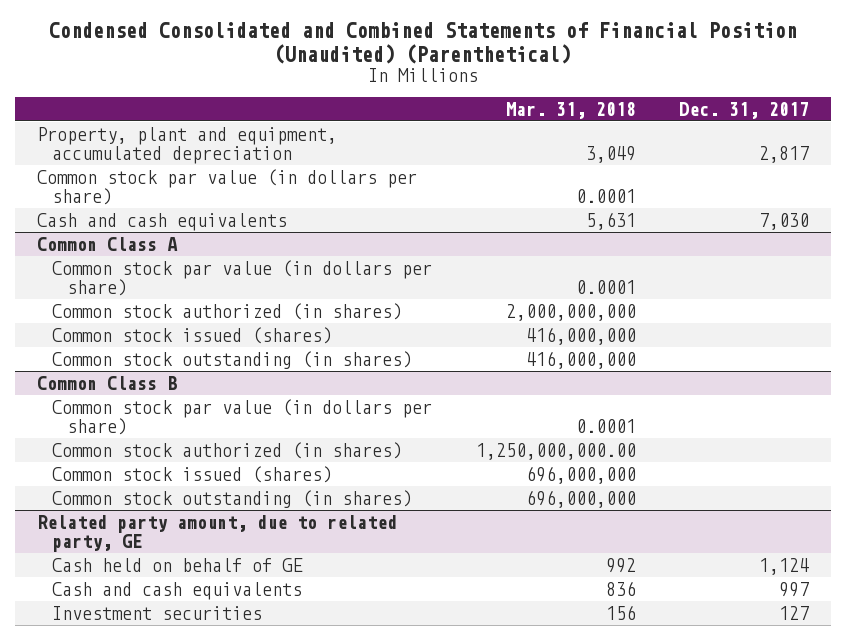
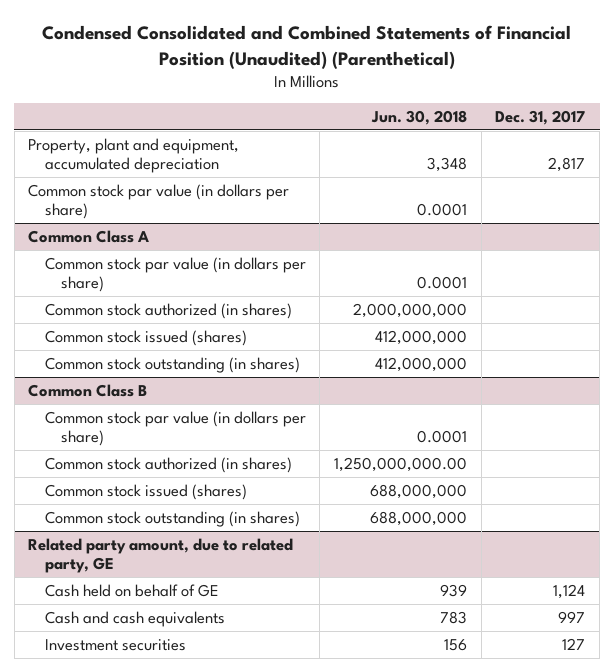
- | Mar. 31, 2018 | Dec. 31, 2017
+ | Jun. 30, 2018 | Dec. 31, 2017
- Cash and cash equivalents | 5,631 | 7,030

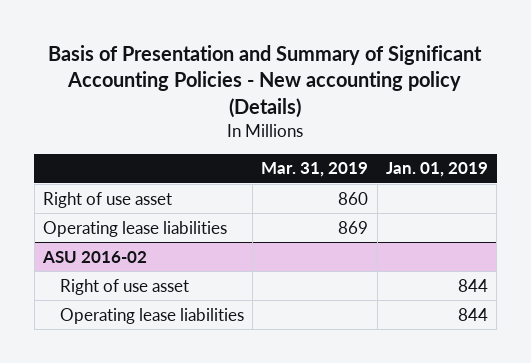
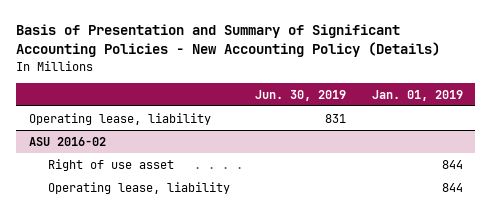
- Basis of Presentation and Summary of Significant Accounting Policies - New accounting policy (Details)
+ Basis of Presentation and Summary of Significant Accounting Policies - New Accounting Policy (Details)
- | Mar. 31, 2019 | Jan. 01, 2019
+ | Jun. 30, 2019 | Jan. 01, 2019
- Right of use asset | 860 |
- Operating lease liabilities | 869 |
+ Operating lease, liability | 831 |
@ ASU 2016-02
- Operating lease liabilities | | 844
+ Operating lease, liability | | 844

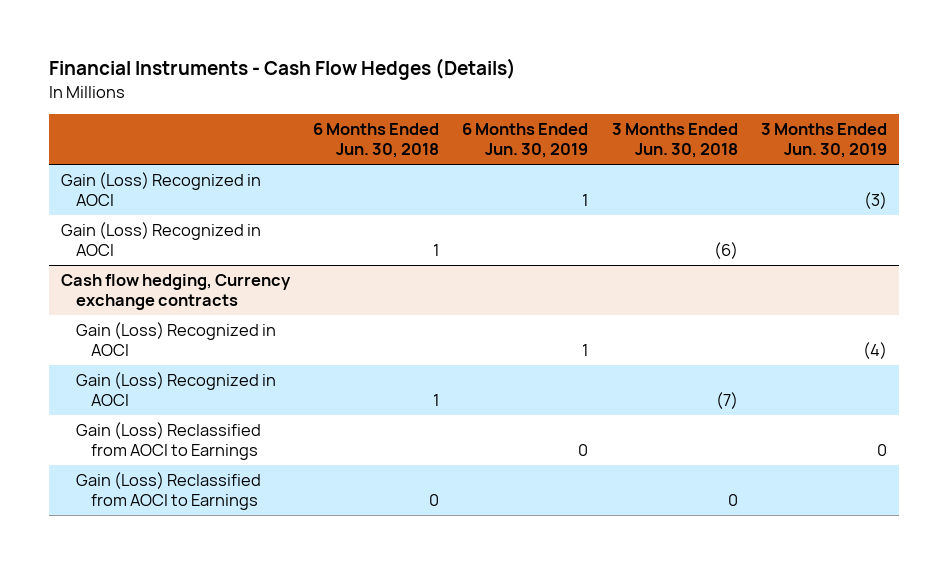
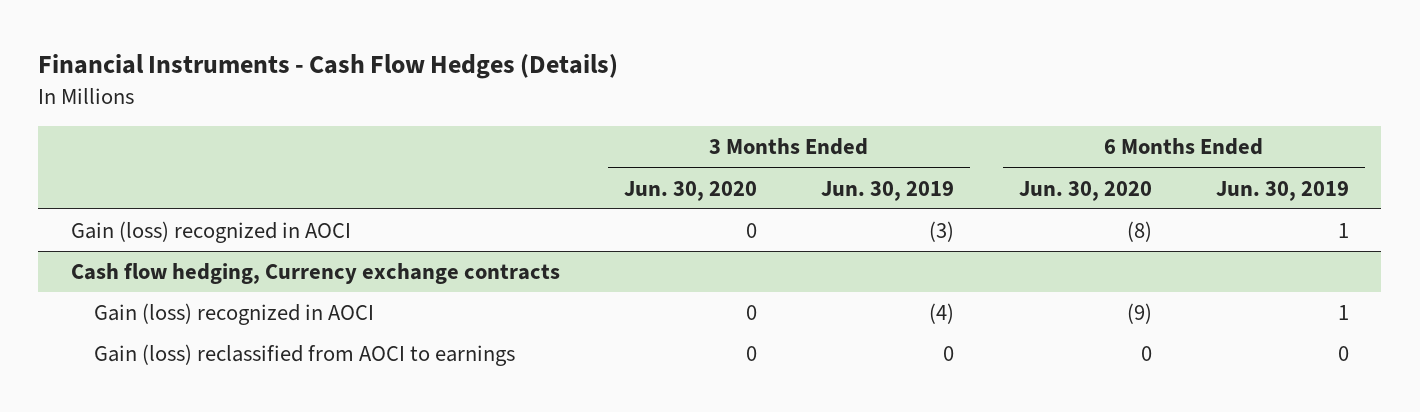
- | 6 Months Ended Jun. 30, 2018 | 6 Months Ended Jun. 30, 2019 | 3 Months Ended Jun. 30, 2018 | 3 Months Ended Jun. 30, 2019
+ | 3 Months Ended Jun. 30, 2020 | 3 Months Ended Jun. 30, 2019 | 6 Months Ended Jun. 30, 2020 | 6 Months Ended Jun. 30, 2019
- Gain (Loss) Recognized in AOCI | | 1 | | (3)
- Gain (Loss) Recognized in AOCI | 1 | | (6) |
+ Gain (loss) recognized in AOCI | 0 | (3) | (8) | 1
@ Cash flow hedging, Currency exchange contracts
- Gain (Loss) Recognized in AOCI | | 1 | | (4)
- Gain (Loss) Recognized in AOCI | 1 | | (7) |
- Gain (Loss) Reclassified from AOCI to Earnings | | 0 | | 0
- Gain (Loss) Reclassified from AOCI to Earnings | 0 | | 0 |
+ Gain (loss) recognized in AOCI | 0 | (4) | (9) | 1
+ Gain (loss) reclassified from AOCI to earnings | 0 | 0 | 0 | 0

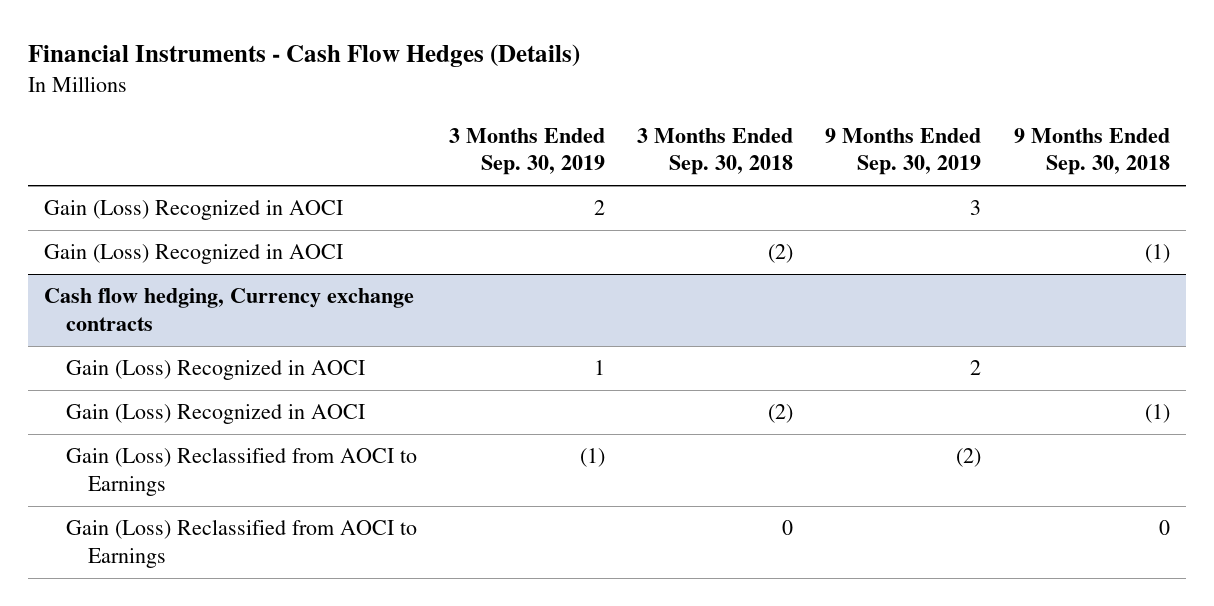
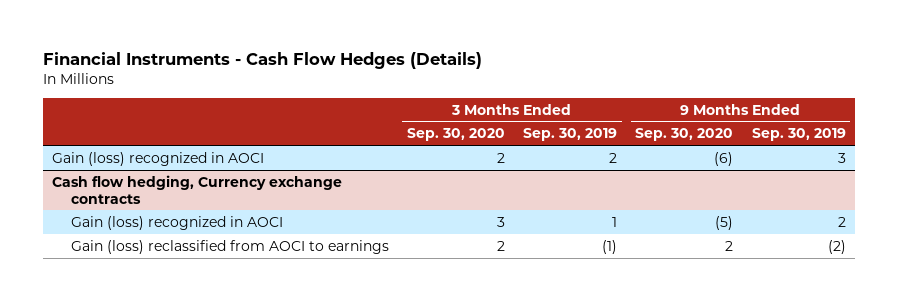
- | 3 Months Ended Sep. 30, 2019 | 3 Months Ended Sep. 30, 2018 | 9 Months Ended Sep. 30, 2019 | 9 Months Ended Sep. 30, 2018
+ | 3 Months Ended Sep. 30, 2020 | 3 Months Ended Sep. 30, 2019 | 9 Months Ended Sep. 30, 2020 | 9 Months Ended Sep. 30, 2019
- Gain (Loss) Recognized in AOCI | 2 | | 3 |
- Gain (Loss) Recognized in AOCI | | (2) | | (1)
+ Gain (loss) recognized in AOCI | 2 | 2 | (6) | 3
@ Cash flow hedging, Currency exchange contracts
- Gain (Loss) Recognized in AOCI | 1 | | 2 |
- Gain (Loss) Recognized in AOCI | | (2) | | (1)
- Gain (Loss) Reclassified from AOCI to Earnings | (1) | | (2) |
- Gain (Loss) Reclassified from AOCI to Earnings | | 0 | | 0
+ Gain (loss) recognized in AOCI | 3 | 1 | (5) | 2
+ Gain (loss) reclassified from AOCI to earnings | 2 | (1) | 2 | (2)

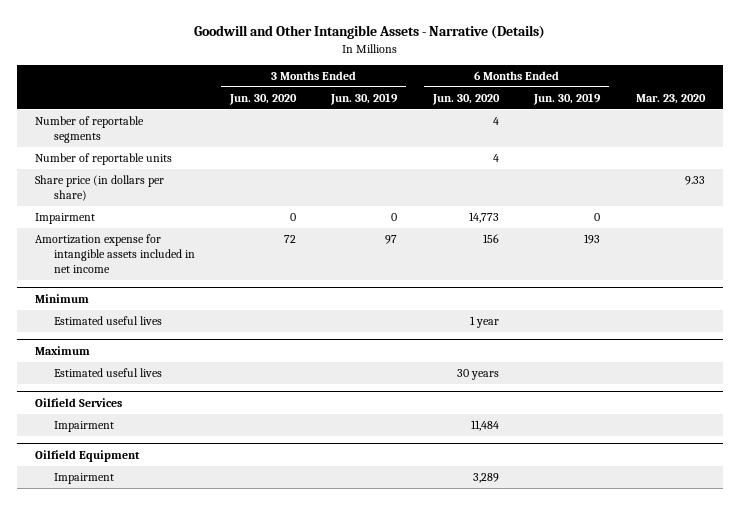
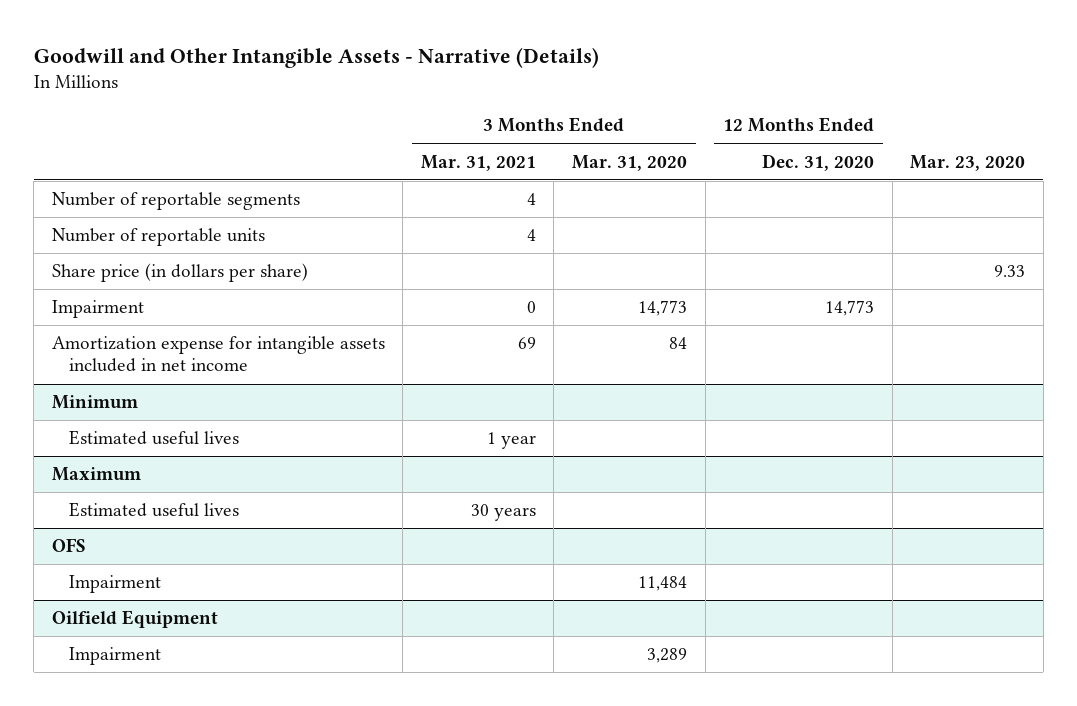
- | 3 Months Ended Jun. 30, 2020 | 3 Months Ended Jun. 30, 2019 | 6 Months Ended Jun. 30, 2020 | 6 Months Ended Jun. 30, 2019 | Mar. 23, 2020
+ | 3 Months Ended Mar. 31, 2021 | 3 Months Ended Mar. 31, 2020 | 12 Months Ended Dec. 31, 2020 | Mar. 23, 2020
- Oilfield Services
+ OFS

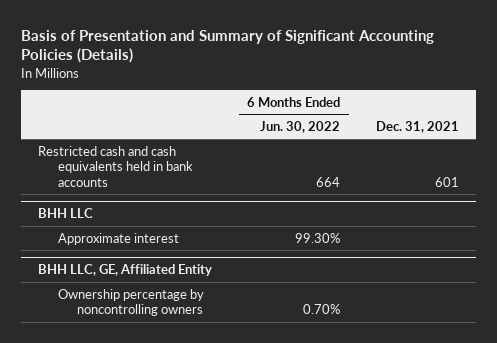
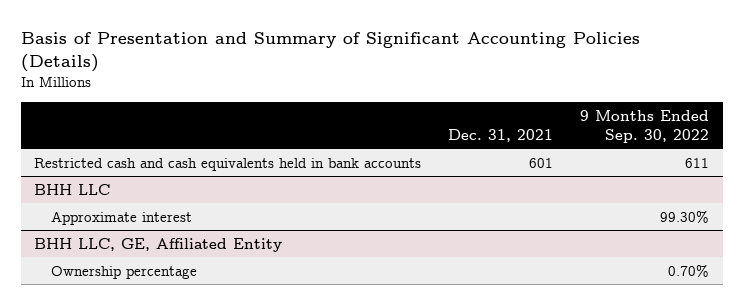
- | 6 Months Ended Jun. 30, 2022 | Dec. 31, 2021
+ | Dec. 31, 2021 | 9 Months Ended Sep. 30, 2022
@ BHH LLC, GE, Affiliated Entity
- Ownership percentage by noncontrolling owners | 0.70% |
+ Ownership percentage | | 0.70%

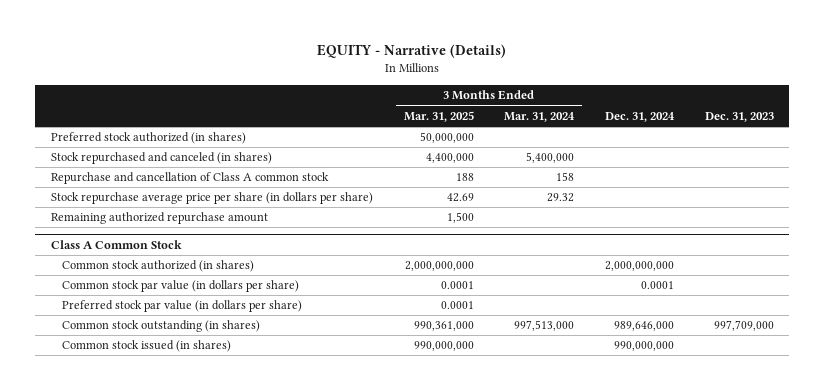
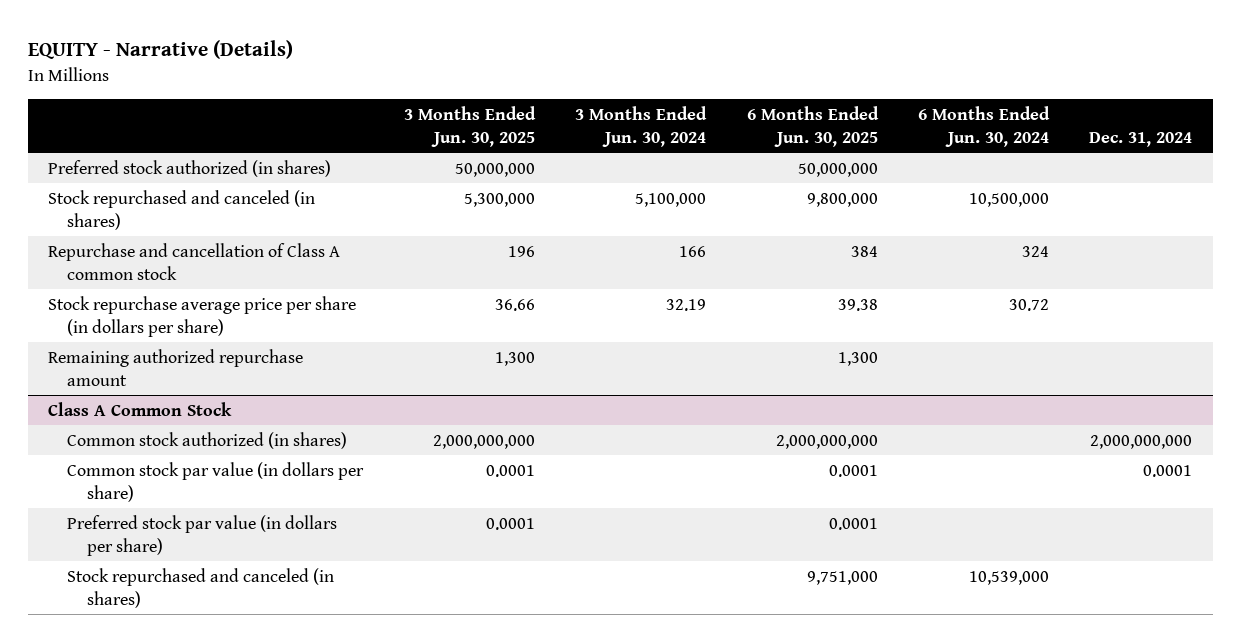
- | 3 Months Ended Mar. 31, 2025 | 3 Months Ended Mar. 31, 2024 | Dec. 31, 2024 | Dec. 31, 2023
+ | 3 Months Ended Jun. 30, 2025 | 3 Months Ended Jun. 30, 2024 | 6 Months Ended Jun. 30, 2025 | 6 Months Ended Jun. 30, 2024 | Dec. 31, 2024
@ Class A Common Stock
- Common stock outstanding (in shares) | 990,361,000 | 997,513,000 | 989,646,000 | 997,709,000
- Common stock issued (in shares) | 990,000,000 | | 990,000,000 |
+ Stock repurchased and canceled (in shares) | | | 9,751,000 | 10,539,000 |

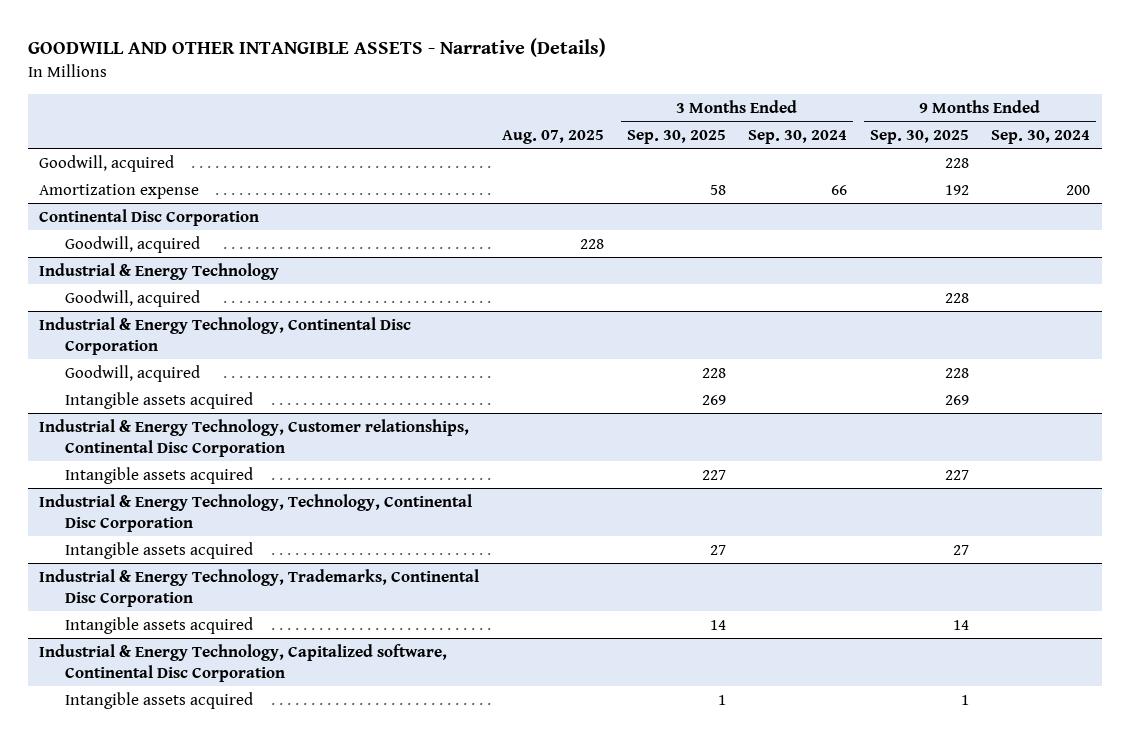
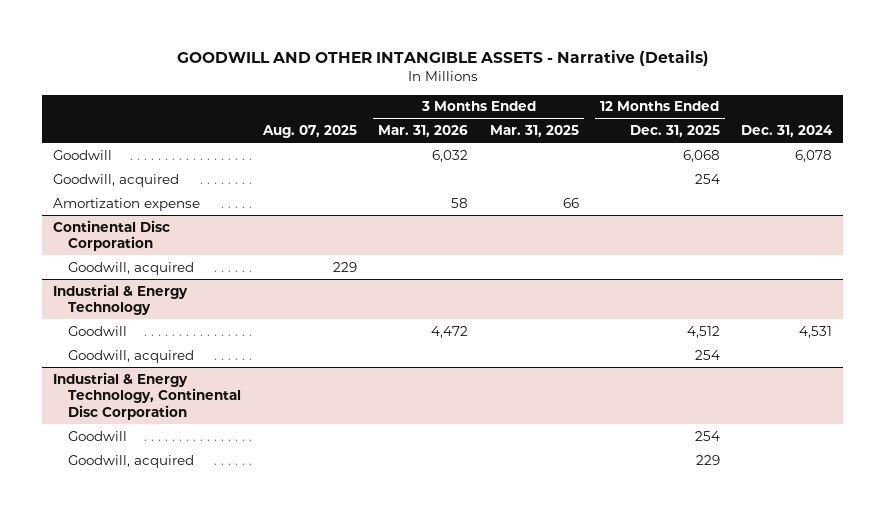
- | Aug. 07, 2025 | 3 Months Ended Sep. 30, 2025 | 3 Months Ended Sep. 30, 2024 | 9 Months Ended Sep. 30, 2025 | 9 Months Ended Sep. 30, 2024
+ | Aug. 07, 2025 | 3 Months Ended Mar. 31, 2026 | 3 Months Ended Mar. 31, 2025 | 12 Months Ended Dec. 31, 2025 | Dec. 31, 2024
+ Goodwill | | 6,032 | | 6,068 | 6,078
@ Continental Disc Corporation
- Goodwill, acquired | 228 | | | |
+ Goodwill, acquired | 229 | | | |
@ Industrial & Energy Technology
+ Goodwill | | 4,472 | | 4,512 | 4,531
@ Industrial & Energy Technology, Continental Disc Corporation
+ Goodwill | | | | 254 |
- Intangible assets acquired | | 269 | | 269 |
- Industrial & Energy Technology, Customer relationships, Continental Disc Corporation
- Intangible assets acquired | | 227 | | 227 |
- Industrial & Energy Technology, Technology, Continental Disc Corporation
- Intangible assets acquired | | 27 | | 27 |
- Industrial & Energy Technology, Trademarks, Continental Disc Corporation
- Intangible assets acquired | | 14 | | 14 |
- Industrial & Energy Technology, Capitalized software, Continental Disc Corporation
- Intangible assets acquired | | 1 | | 1 |

